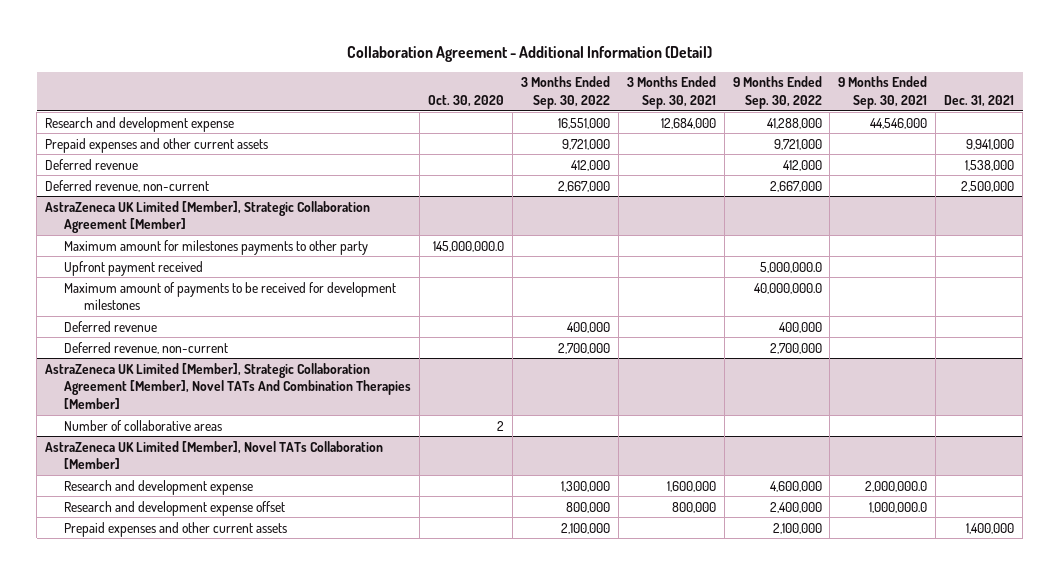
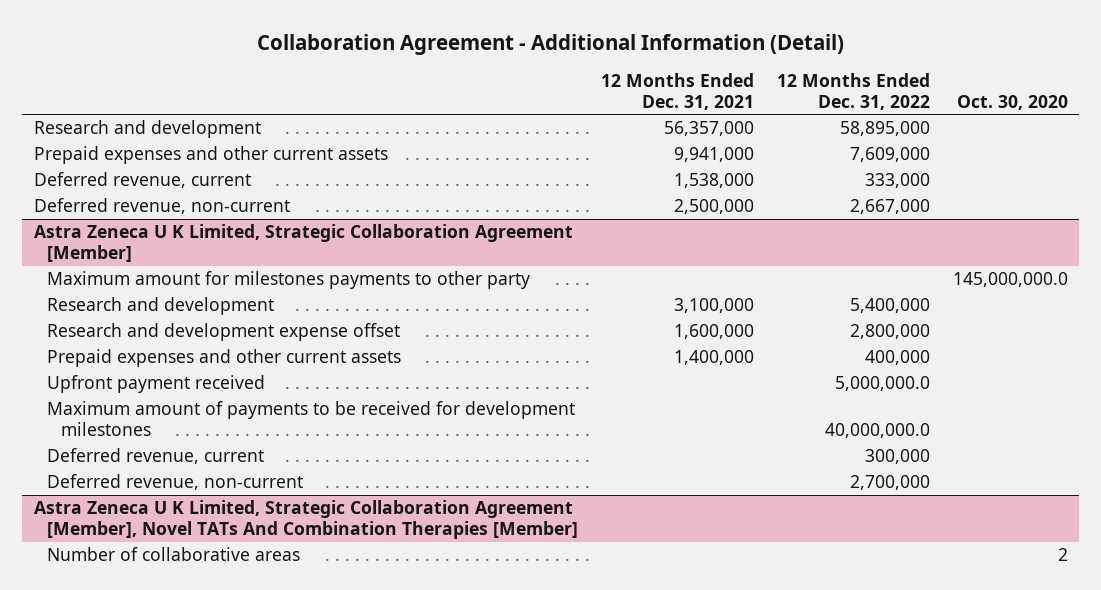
- | Oct. 30, 2020 | 3 Months Ended Sep. 30, 2022 | 3 Months Ended Sep. 30, 2021 | 9 Months Ended Sep. 30, 2022 | 9 Months Ended Sep. 30, 2021 | Dec. 31, 2021
+ | 12 Months Ended Dec. 31, 2021 | 12 Months Ended Dec. 31, 2022 | Oct. 30, 2020
- Research and development expense | | 16,551,000 | 12,684,000 | 41,288,000 | 44,546,000 |
+ Research and development | 56,357,000 | 58,895,000 |
- Deferred revenue | | 412,000 | | 412,000 | | 1,538,000
+ Deferred revenue, current | 1,538,000 | 333,000 |
- AstraZeneca UK Limited [Member], Strategic Collaboration Agreement [Member]
+ Astra Zeneca U K Limited, Strategic Collaboration Agreement [Member]
+ Research and development | 3,100,000 | 5,400,000 |
+ Research and development expense offset | 1,600,000 | 2,800,000 |
+ Prepaid expenses and other current assets | 1,400,000 | 400,000 |
- Deferred revenue | | 400,000 | | 400,000 | |
+ Deferred revenue, current | | 300,000 |
- AstraZeneca UK Limited [Member], Strategic Collaboration Agreement [Member], Novel TATs And Combination Therapies [Member]
+ Astra Zeneca U K Limited, Strategic Collaboration Agreement [Member], Novel TATs And Combination Therapies [Member]
- AstraZeneca UK Limited [Member], Novel TATs Collaboration [Member]
- Research and development expense | | 1,300,000 | 1,600,000 | 4,600,000 | 2,000,000.0 |
- Research and development expense offset | | 800,000 | 800,000 | 2,400,000 | 1,000,000.0 |
- Prepaid expenses and other current assets | | 2,100,000 | | 2,100,000 | | 1,400,000

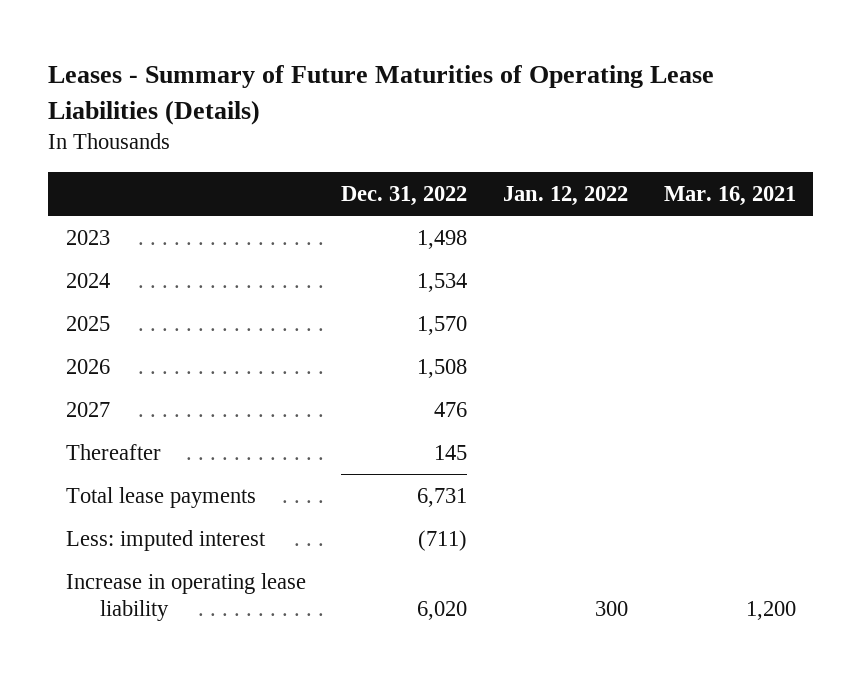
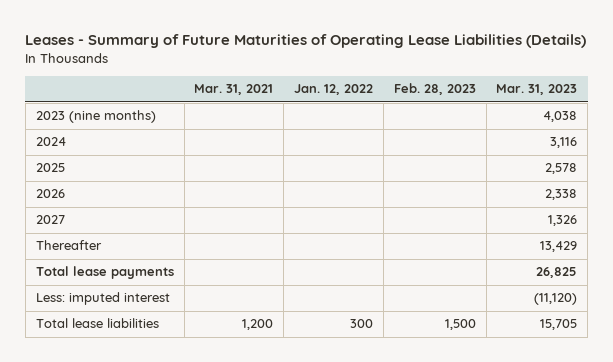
- | Dec. 31, 2022 | Jan. 12, 2022 | Mar. 16, 2021
+ | Mar. 31, 2021 | Jan. 12, 2022 | Feb. 28, 2023 | Mar. 31, 2023
- 2023 | 1,498 | |
+ 2023 (nine months) | | | | 4,038
- Increase in operating lease liability | 6,020 | 300 | 1,200
+ Total lease liabilities | 1,200 | 300 | 1,500 | 15,705

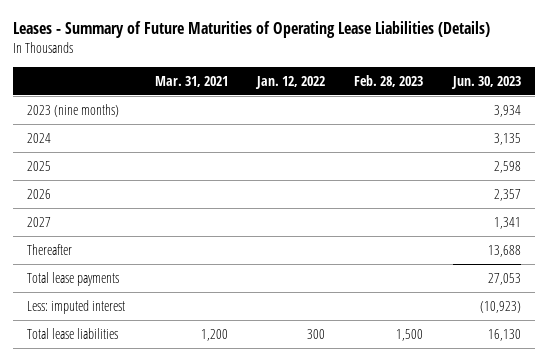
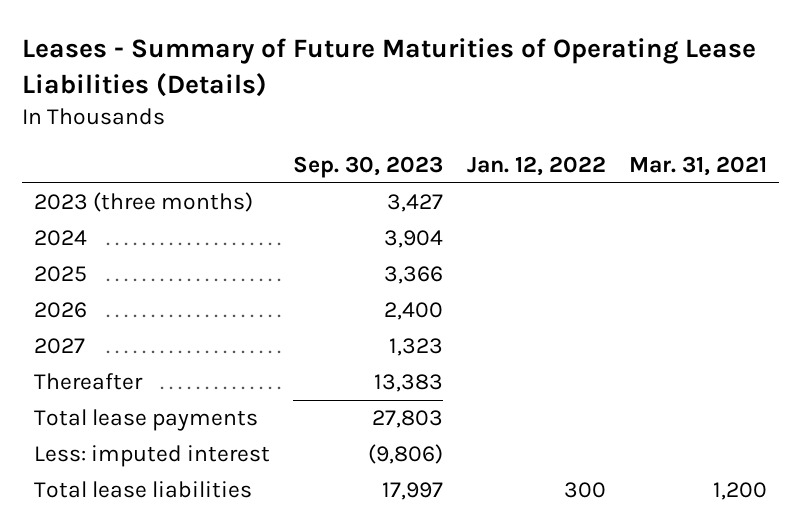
- | Mar. 31, 2021 | Jan. 12, 2022 | Feb. 28, 2023 | Jun. 30, 2023
+ | Sep. 30, 2023 | Jan. 12, 2022 | Mar. 31, 2021
- 2023 (nine months) | | | | 3,934
+ 2023 (three months) | 3,427 | |

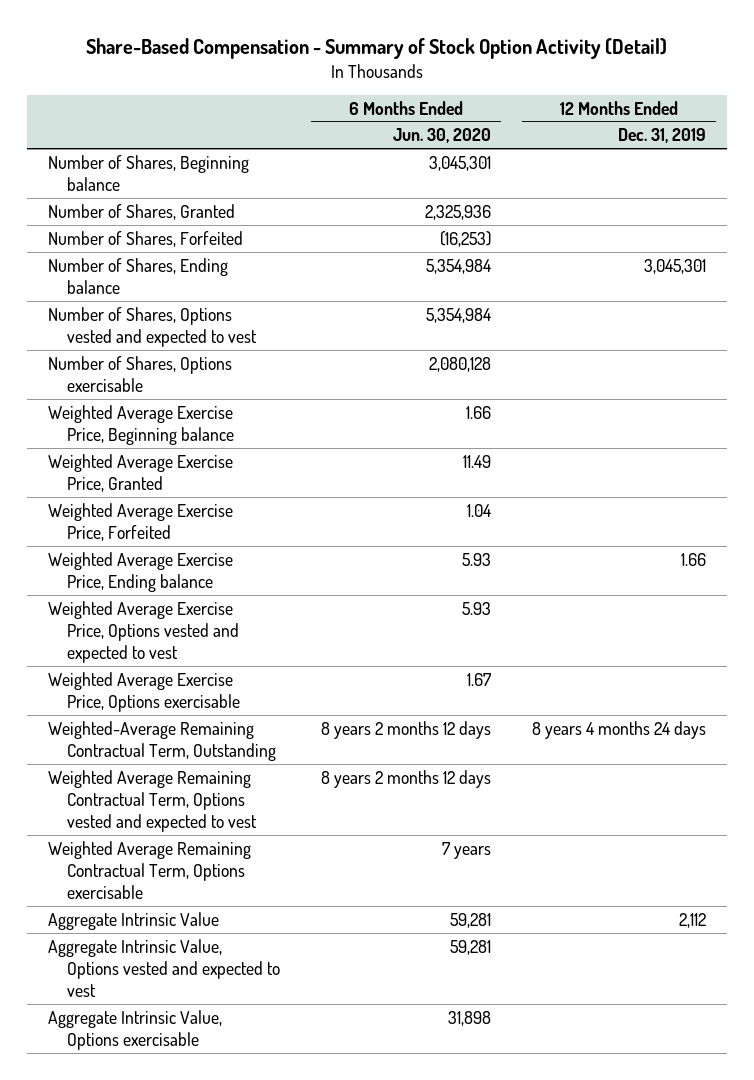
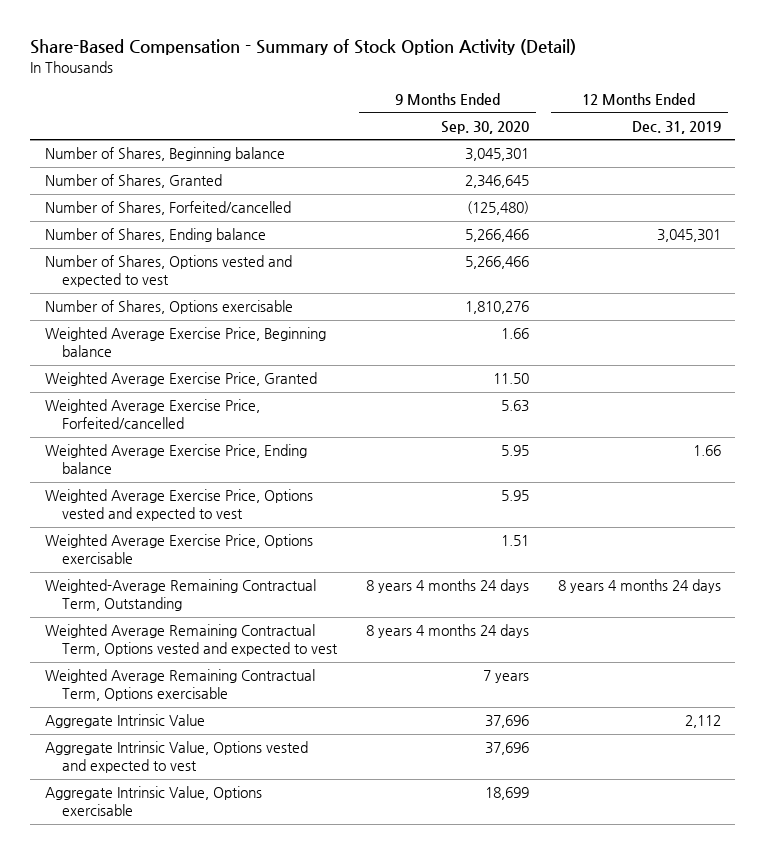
- | 6 Months Ended Jun. 30, 2020 | 12 Months Ended Dec. 31, 2019
+ | 9 Months Ended Sep. 30, 2020 | 12 Months Ended Dec. 31, 2019
- Number of Shares, Forfeited | (16,253) |
+ Number of Shares, Forfeited/cancelled | (125,480) |
- Weighted Average Exercise Price, Forfeited | 1.04 |
+ Weighted Average Exercise Price, Forfeited/cancelled | 5.63 |

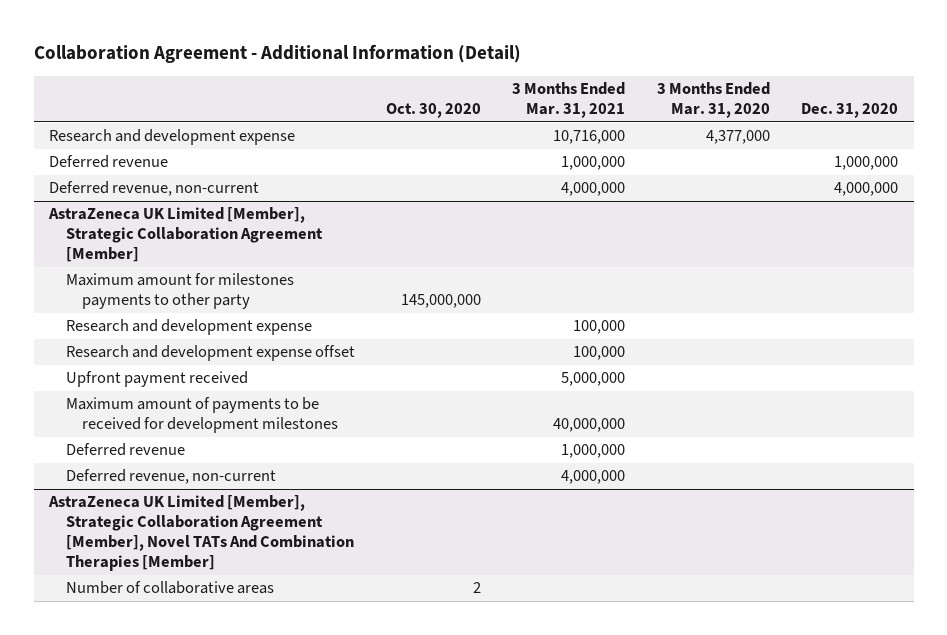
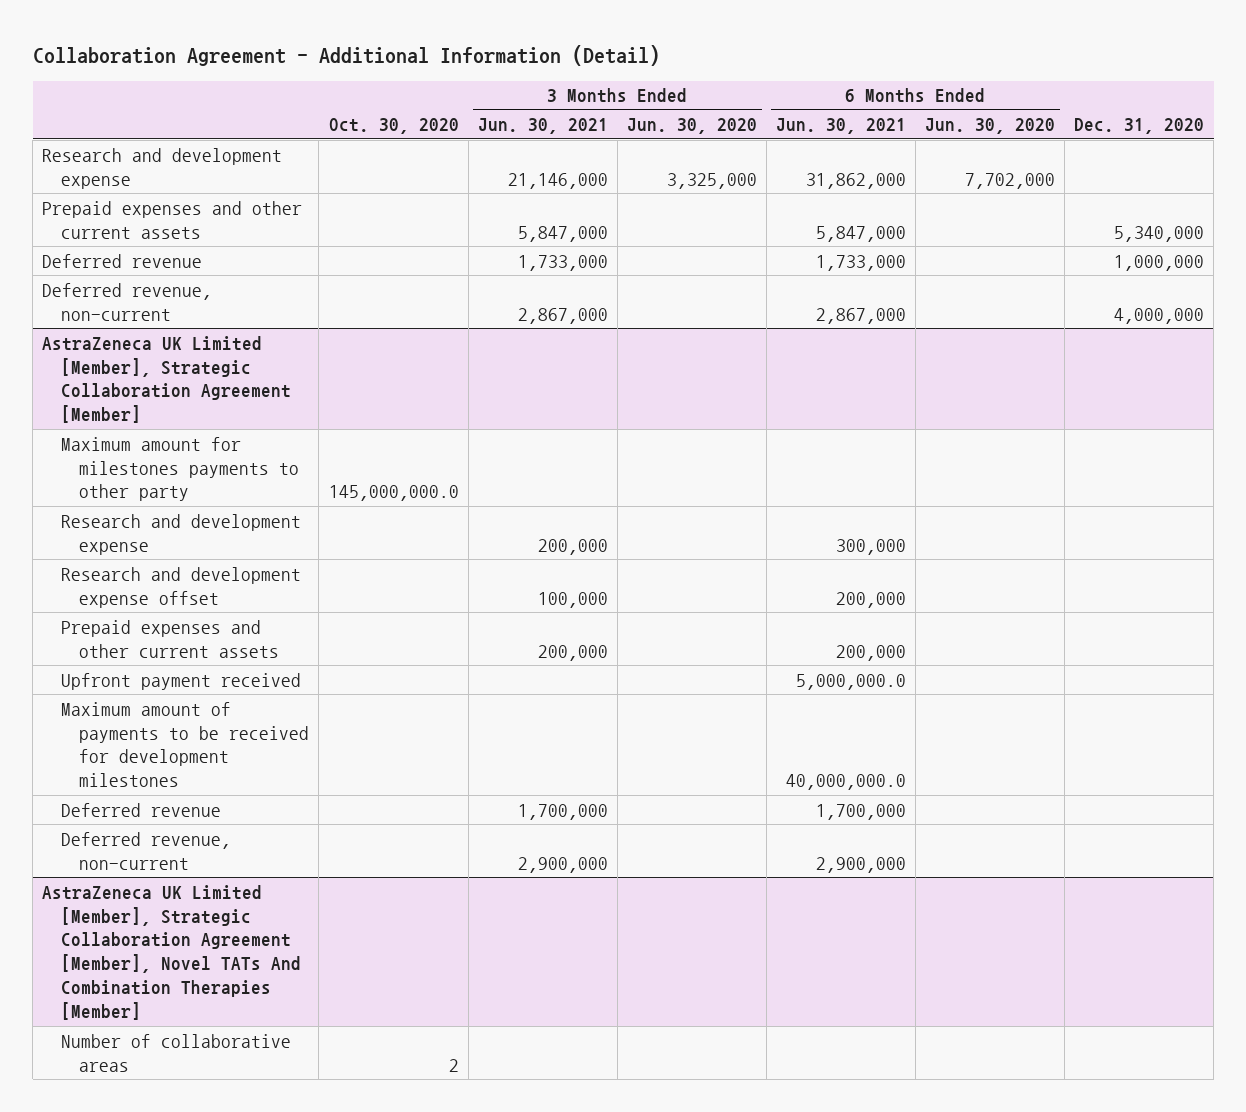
- | Oct. 30, 2020 | 3 Months Ended Mar. 31, 2021 | 3 Months Ended Mar. 31, 2020 | Dec. 31, 2020
+ | Oct. 30, 2020 | 3 Months Ended Jun. 30, 2021 | 3 Months Ended Jun. 30, 2020 | 6 Months Ended Jun. 30, 2021 | 6 Months Ended Jun. 30, 2020 | Dec. 31, 2020
+ Prepaid expenses and other current assets | | 5,847,000 | | 5,847,000 | | 5,340,000
@ AstraZeneca UK Limited [Member], Strategic Collaboration Agreement [Member]
- Maximum amount for milestones payments to other party | 145,000,000 | | |
+ Maximum amount for milestones payments to other party | 145,000,000.0 | | | | |
+ Prepaid expenses and other current assets | | 200,000 | | 200,000 | |

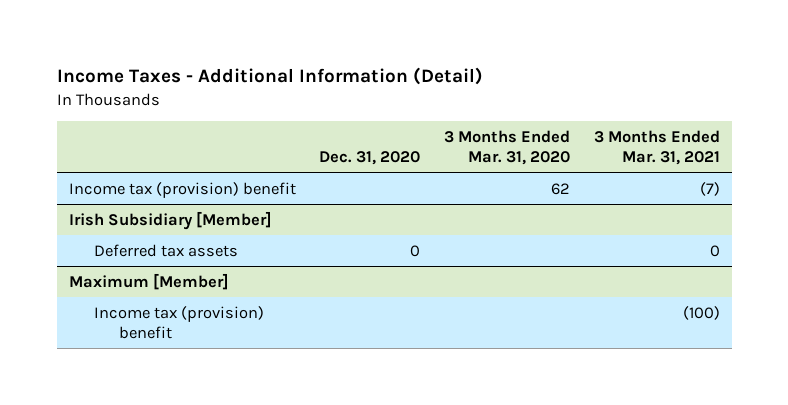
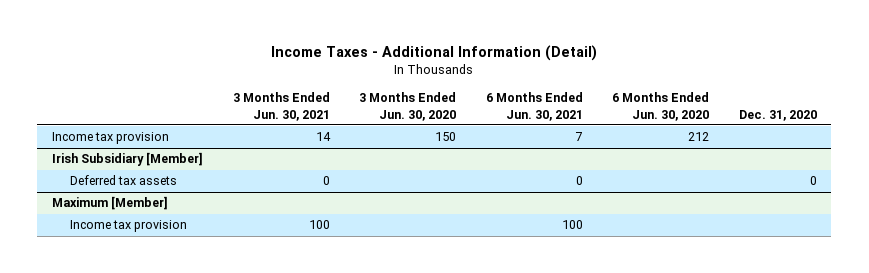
- | Dec. 31, 2020 | 3 Months Ended Mar. 31, 2020 | 3 Months Ended Mar. 31, 2021
+ | 3 Months Ended Jun. 30, 2021 | 3 Months Ended Jun. 30, 2020 | 6 Months Ended Jun. 30, 2021 | 6 Months Ended Jun. 30, 2020 | Dec. 31, 2020
- Income tax (provision) benefit | | 62 | (7)
+ Income tax provision | 14 | 150 | 7 | 212 |
@ Maximum [Member]
- Income tax (provision) benefit | | | (100)
+ Income tax provision | 100 | | 100 | |

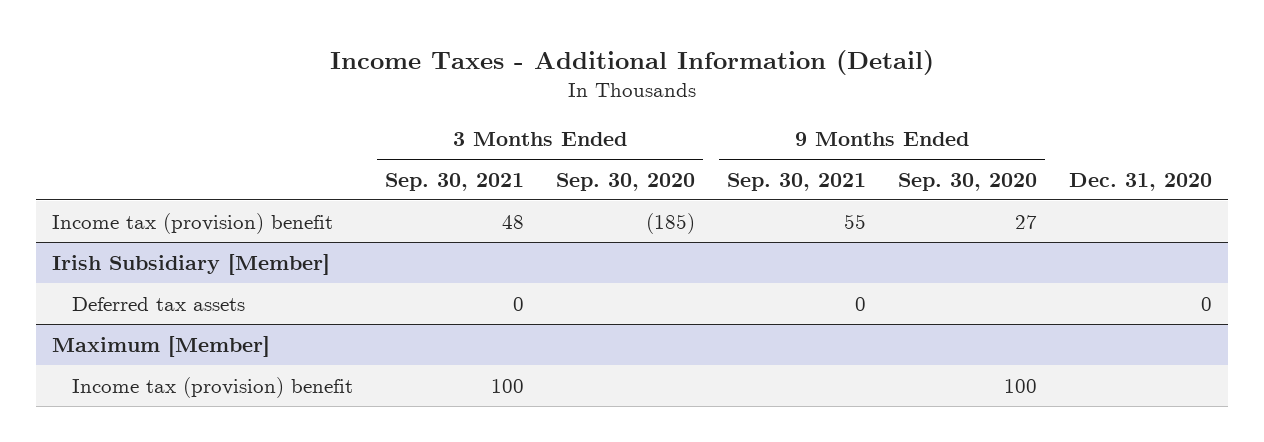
- | 3 Months Ended Jun. 30, 2021 | 3 Months Ended Jun. 30, 2020 | 6 Months Ended Jun. 30, 2021 | 6 Months Ended Jun. 30, 2020 | Dec. 31, 2020
+ | 3 Months Ended Sep. 30, 2021 | 3 Months Ended Sep. 30, 2020 | 9 Months Ended Sep. 30, 2021 | 9 Months Ended Sep. 30, 2020 | Dec. 31, 2020
- Income tax provision | 14 | 150 | 7 | 212 |
+ Income tax (provision) benefit | 48 | (185) | 55 | 27 |
@ Maximum [Member]
- Income tax provision | 100 | | 100 | |
+ Income tax (provision) benefit | 100 | | | 100 |

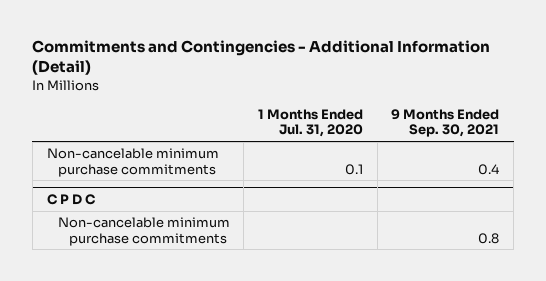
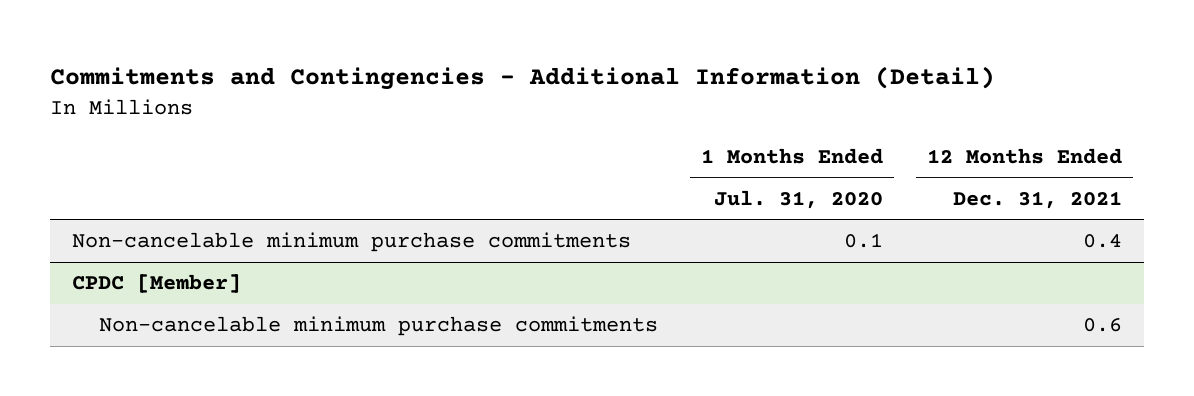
- | 1 Months Ended Jul. 31, 2020 | 9 Months Ended Sep. 30, 2021
+ | 1 Months Ended Jul. 31, 2020 | 12 Months Ended Dec. 31, 2021
- C P D C
+ CPDC [Member]

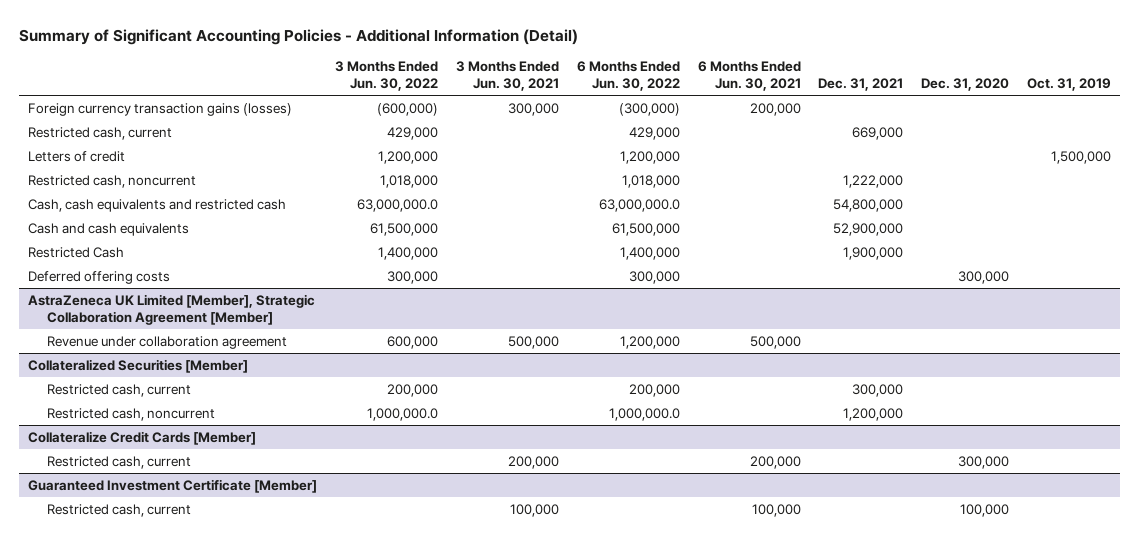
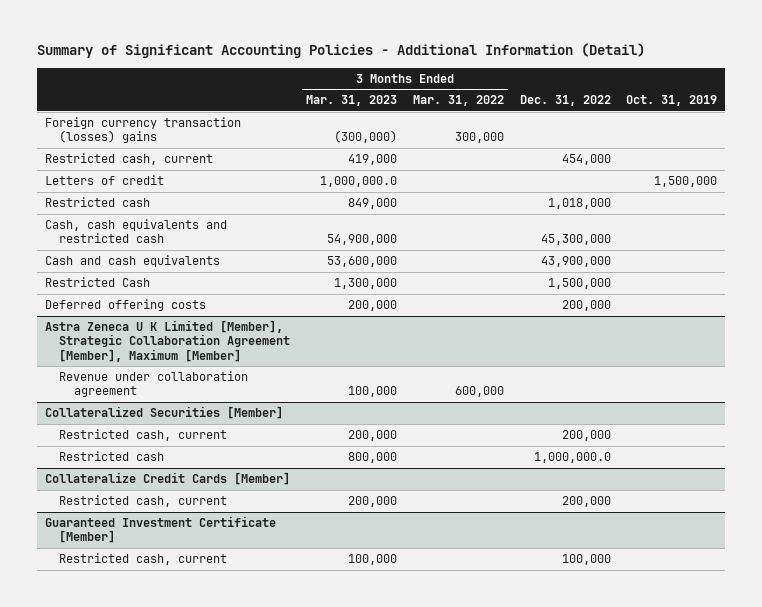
- | 3 Months Ended Jun. 30, 2022 | 3 Months Ended Jun. 30, 2021 | 6 Months Ended Jun. 30, 2022 | 6 Months Ended Jun. 30, 2021 | Dec. 31, 2021 | Dec. 31, 2020 | Oct. 31, 2019
+ | 3 Months Ended Mar. 31, 2023 | 3 Months Ended Mar. 31, 2022 | Dec. 31, 2022 | Oct. 31, 2019
- Foreign currency transaction gains (losses) | (600,000) | 300,000 | (300,000) | 200,000 | | |
+ Foreign currency transaction (losses) gains | (300,000) | 300,000 | |
- Restricted cash, noncurrent | 1,018,000 | | 1,018,000 | | 1,222,000 | |
+ Restricted cash | 849,000 | | 1,018,000 |
- AstraZeneca UK Limited [Member], Strategic Collaboration Agreement [Member]
- Revenue under collaboration agreement | 600,000 | 500,000 | 1,200,000 | 500,000 | | |
+ Astra Zeneca U K Limited [Member], Strategic Collaboration Agreement [Member], Maximum [Member]
+ Revenue under collaboration agreement | 100,000 | 600,000 | |
@ Collateralized Securities [Member]
- Restricted cash, noncurrent | 1,000,000.0 | | 1,000,000.0 | | 1,200,000 | |
+ Restricted cash | 800,000 | | 1,000,000.0 |

